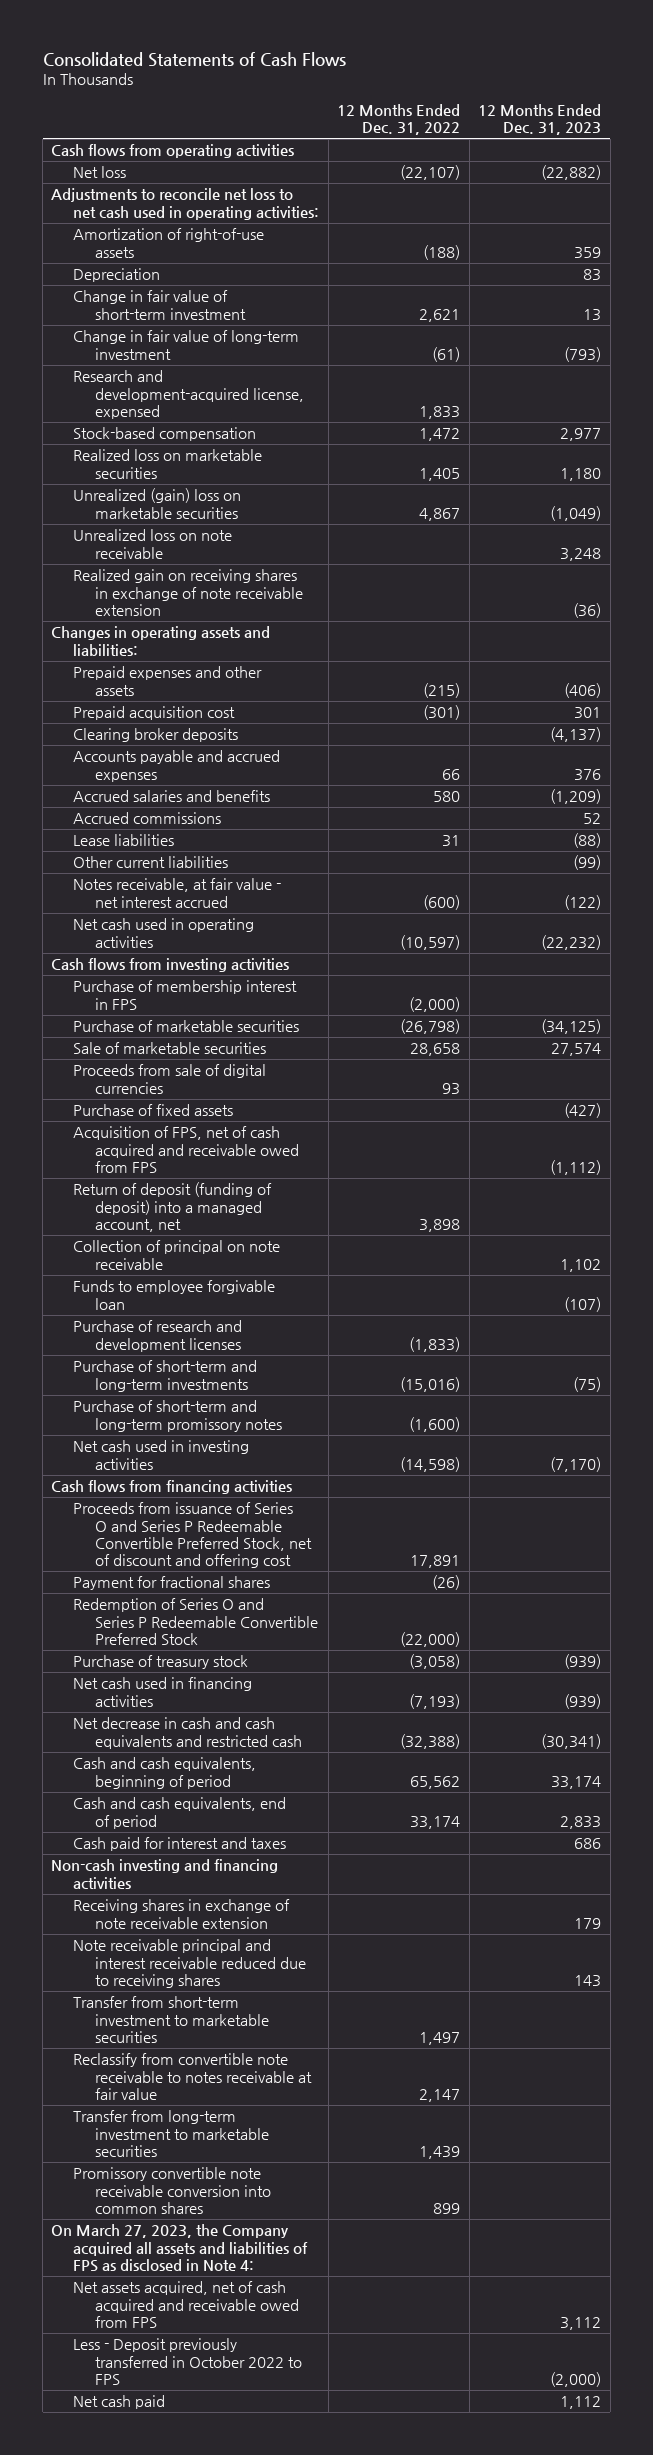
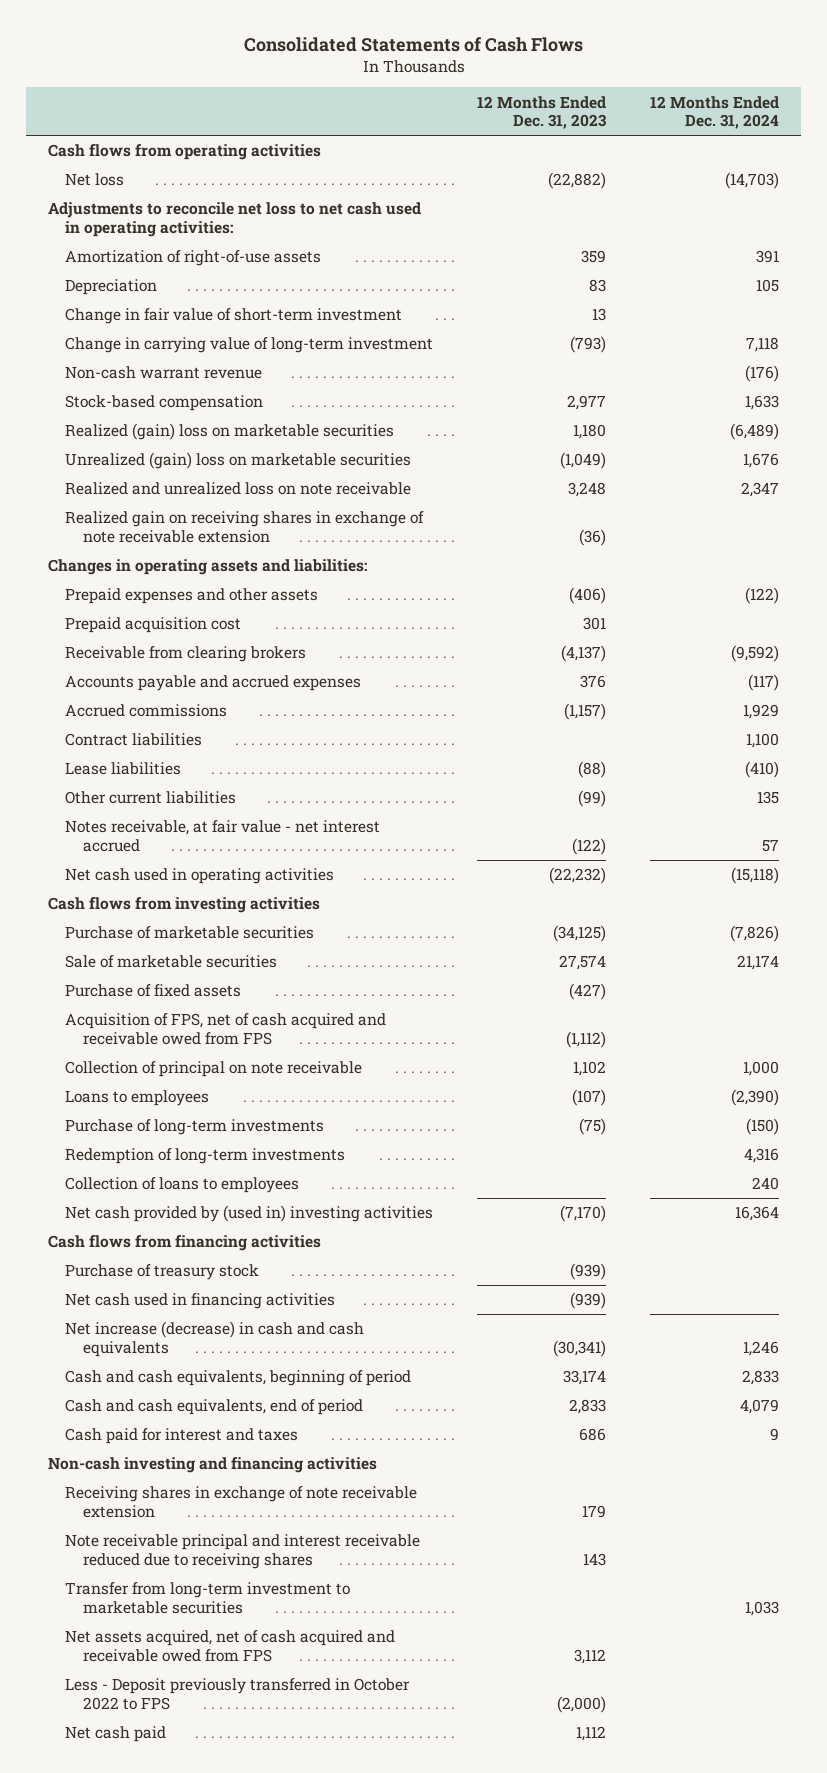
- | 12 Months Ended Dec. 31, 2022 | 12 Months Ended Dec. 31, 2023
+ | 12 Months Ended Dec. 31, 2023 | 12 Months Ended Dec. 31, 2024
- Change in fair value of long-term investment | (61) | (793)
- Research and development-acquired license, expensed | 1,833 |
+ Change in carrying value of long-term investment | (793) | 7,118
+ Non-cash warrant revenue | | (176)
- Realized loss on marketable securities | 1,405 | 1,180
+ Realized (gain) loss on marketable securities | 1,180 | (6,489)
- Unrealized loss on note receivable | | 3,248
+ Realized and unrealized loss on note receivable | 3,248 | 2,347
- Clearing broker deposits | | (4,137)
+ Receivable from clearing brokers | (4,137) | (9,592)
- Accrued salaries and benefits | 580 | (1,209)
- Accrued commissions | | 52
+ Accrued commissions | (1,157) | 1,929
+ Contract liabilities | | 1,100
- Purchase of membership interest in FPS | (2,000) |
- Proceeds from sale of digital currencies | 93 |
- Return of deposit (funding of deposit) into a managed account, net | 3,898 |
- Funds to employee forgivable loan | | (107)
- Purchase of research and development licenses | (1,833) |
- Purchase of short-term and long-term investments | (15,016) | (75)
- Purchase of short-term and long-term promissory notes | (1,600) |
- Net cash used in investing activities | (14,598) | (7,170)
+ Loans to employees | (107) | (2,390)
+ Purchase of long-term investments | (75) | (150)
+ Redemption of long-term investments | | 4,316
+ Collection of loans to employees | | 240
+ Net cash provided by (used in) investing activities | (7,170) | 16,364
- Proceeds from issuance of Series O and Series P Redeemable Convertible Preferred Stock, net of discount and offering cost | 17,891 |
- Payment for fractional shares | (26) |
- Redemption of Series O and Series P Redeemable Convertible Preferred Stock | (22,000) |
- Net decrease in cash and cash equivalents and restricted cash | (32,388) | (30,341)
+ Net increase (decrease) in cash and cash equivalents | (30,341) | 1,246
- Transfer from short-term investment to marketable securities | 1,497 |
- Reclassify from convertible note receivable to notes receivable at fair value | 2,147 |
- Promissory convertible note receivable conversion into common shares | 899 |
- On March 27, 2023, the Company acquired all assets and liabilities of FPS as disclosed in Note 4:

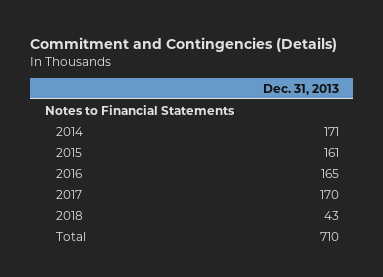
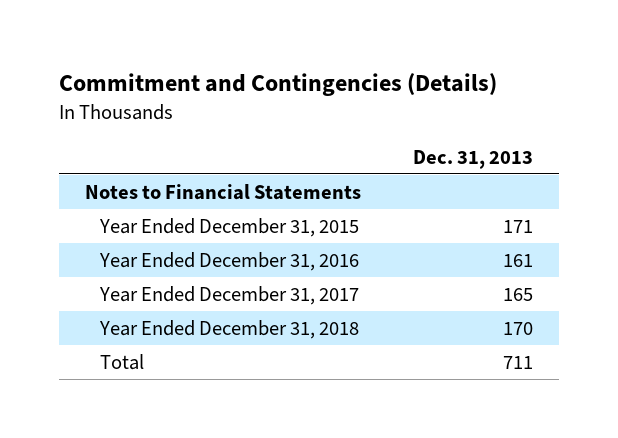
- 2014 | 171
- 2015 | 161
- 2016 | 165
- 2017 | 170
- 2018 | 43
- Total | 710
+ Year Ended December 31, 2015 | 171
+ Year Ended December 31, 2016 | 161
+ Year Ended December 31, 2017 | 165
+ Year Ended December 31, 2018 | 170
+ Total | 711

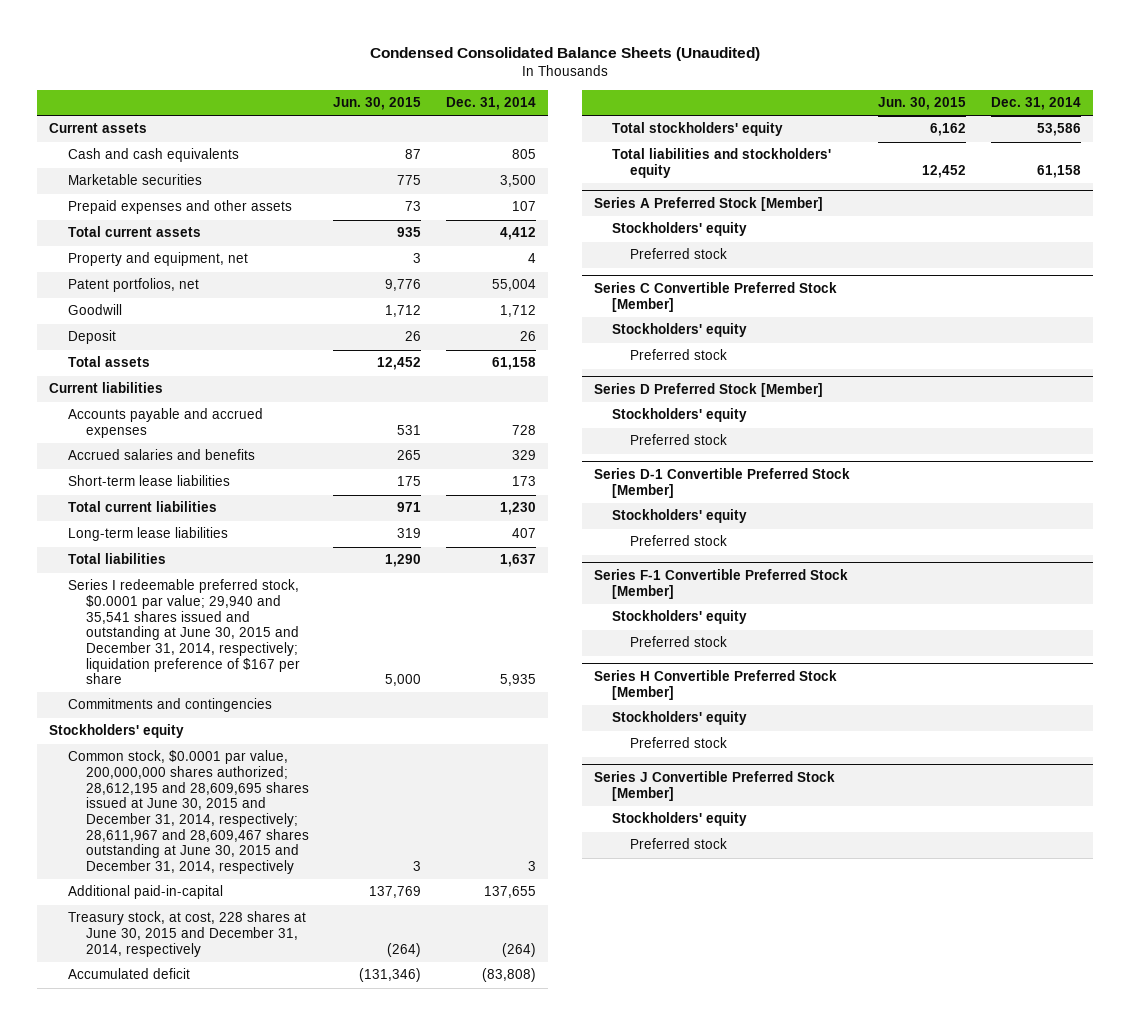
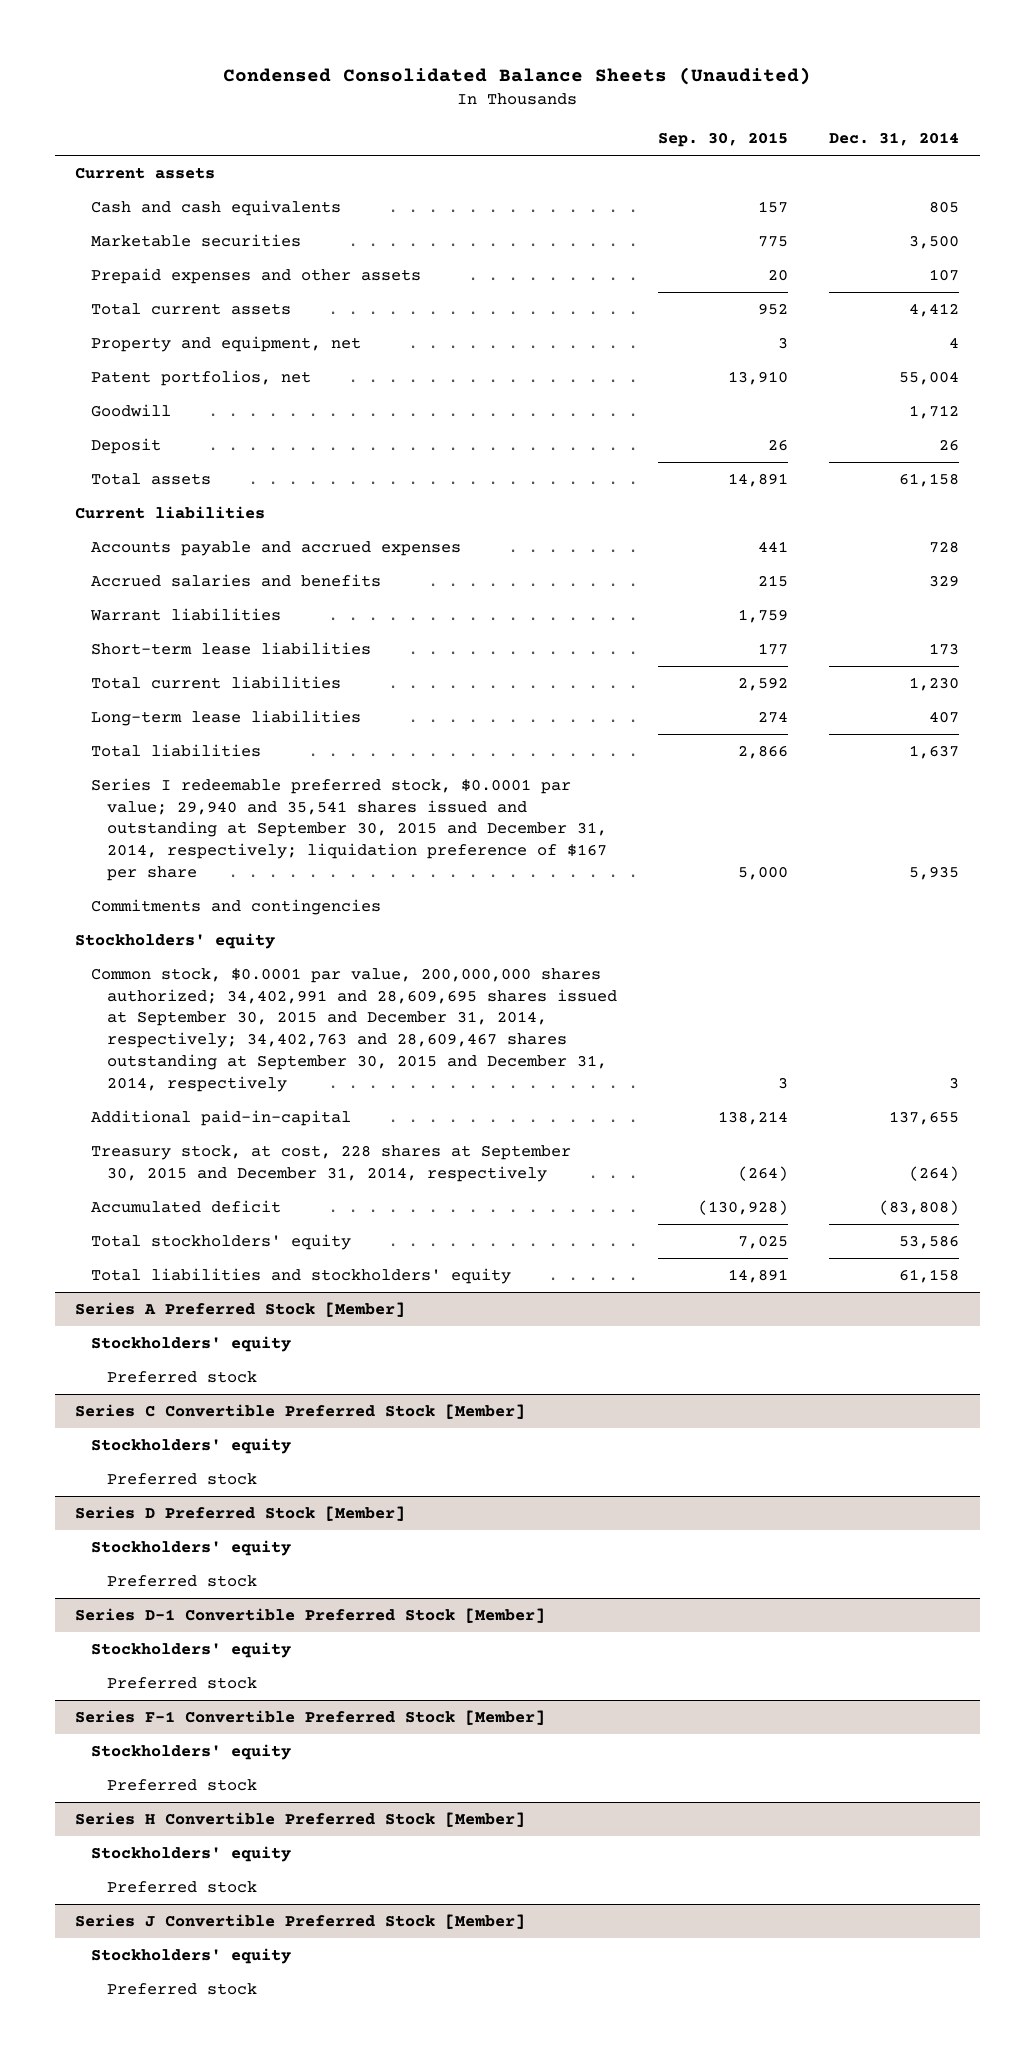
- | Jun. 30, 2015 | Dec. 31, 2014
+ | Sep. 30, 2015 | Dec. 31, 2014
+ Warrant liabilities | 1,759 |
- Series I redeemable preferred stock, $0.0001 par value; 29,940 and 35,541 shares issued and outstanding at June 30, 2015 and December 31, 2014, respectively; liquidation preference of $167 per share | 5,000 | 5,935
+ Series I redeemable preferred stock, $0.0001 par value; 29,940 and 35,541 shares issued and outstanding at September 30, 2015 and December 31, 2014, respectively; liquidation preference of $167 per share | 5,000 | 5,935
- Common stock, $0.0001 par value, 200,000,000 shares authorized; 28,612,195 and 28,609,695 shares issued at June 30, 2015 and December 31, 2014, respectively; 28,611,967 and 28,609,467 shares outstanding at June 30, 2015 and December 31, 2014, respectively | 3 | 3
+ Common stock, $0.0001 par value, 200,000,000 shares authorized; 34,402,991 and 28,609,695 shares issued at September 30, 2015 and December 31, 2014, respectively; 34,402,763 and 28,609,467 shares outstanding at September 30, 2015 and December 31, 2014, respectively | 3 | 3
- Treasury stock, at cost, 228 shares at June 30, 2015 and December 31, 2014, respectively | (264) | (264)
+ Treasury stock, at cost, 228 shares at September 30, 2015 and December 31, 2014, respectively | (264) | (264)

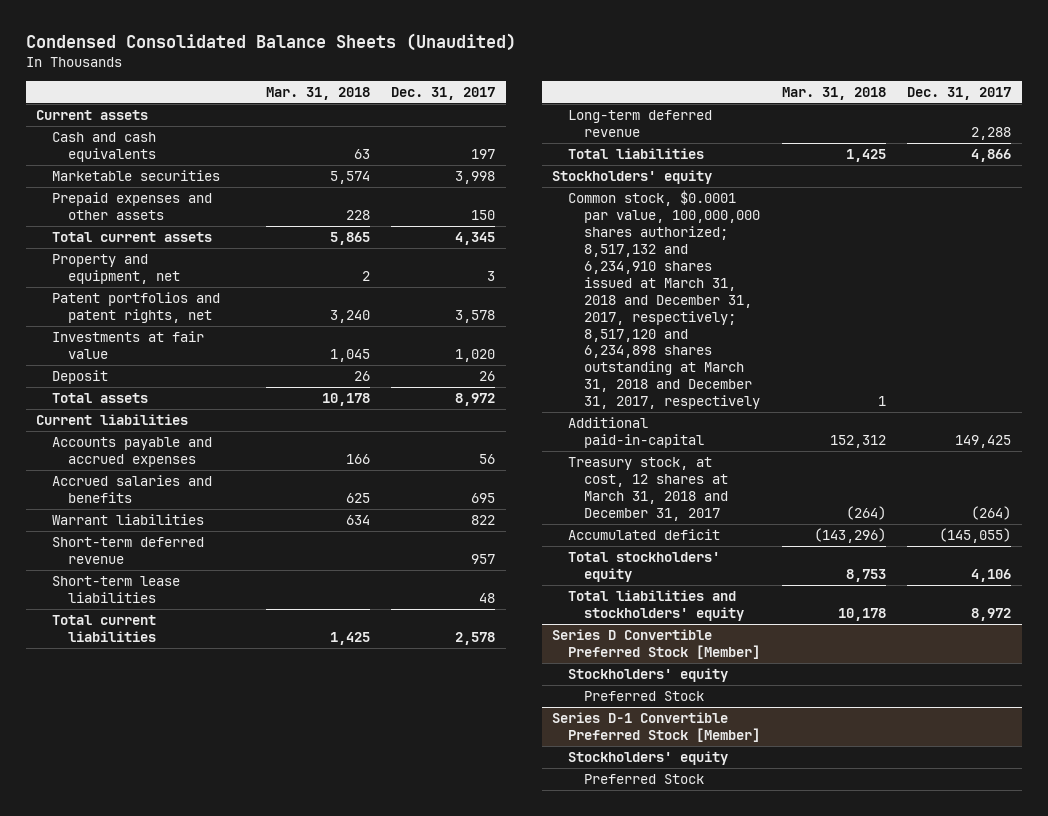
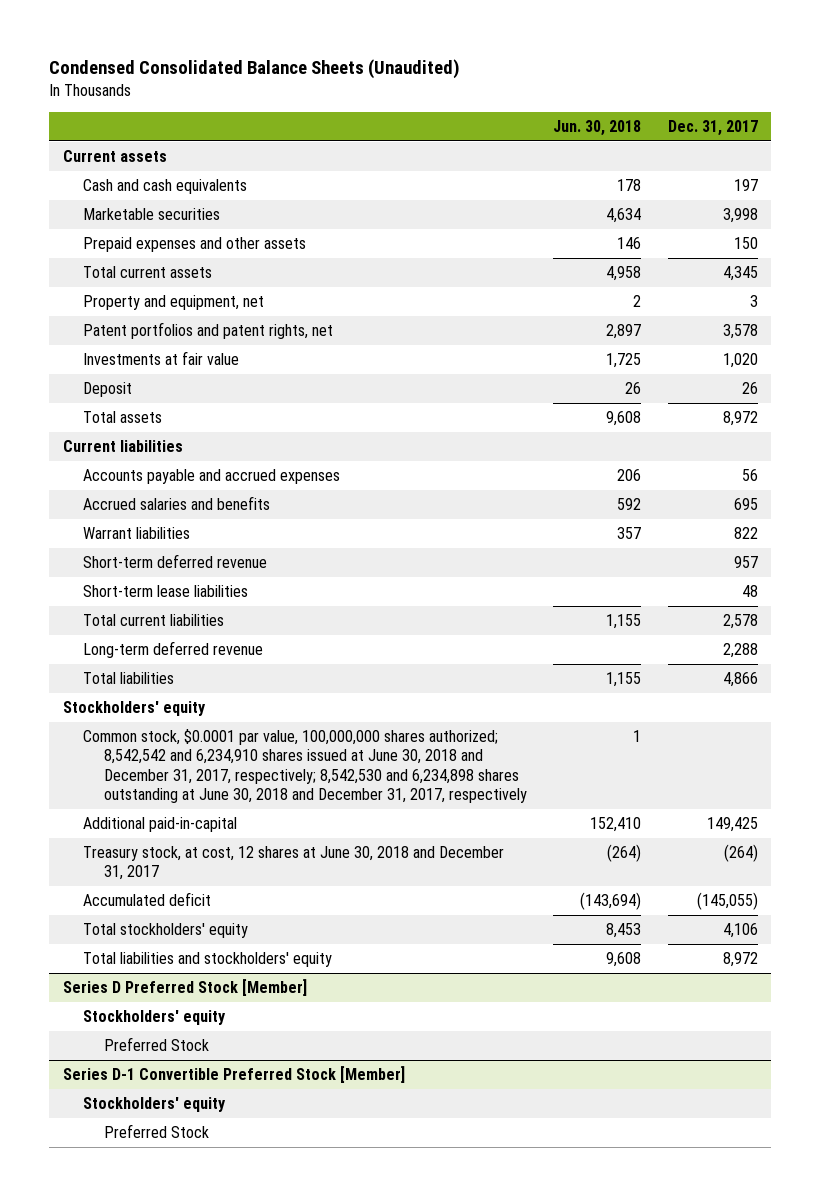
- | Mar. 31, 2018 | Dec. 31, 2017
+ | Jun. 30, 2018 | Dec. 31, 2017
- Common stock, $0.0001 par value, 100,000,000 shares authorized; 8,517,132 and 6,234,910 shares issued at March 31, 2018 and December 31, 2017, respectively; 8,517,120 and 6,234,898 shares outstanding at March 31, 2018 and December 31, 2017, respectively | 1 |
+ Common stock, $0.0001 par value, 100,000,000 shares authorized; 8,542,542 and 6,234,910 shares issued at June 30, 2018 and December 31, 2017, respectively; 8,542,530 and 6,234,898 shares outstanding at June 30, 2018 and December 31, 2017, respectively | 1 |
- Treasury stock, at cost, 12 shares at March 31, 2018 and December 31, 2017 | (264) | (264)
+ Treasury stock, at cost, 12 shares at June 30, 2018 and December 31, 2017 | (264) | (264)
- Series D Convertible Preferred Stock [Member]
+ Series D Preferred Stock [Member]

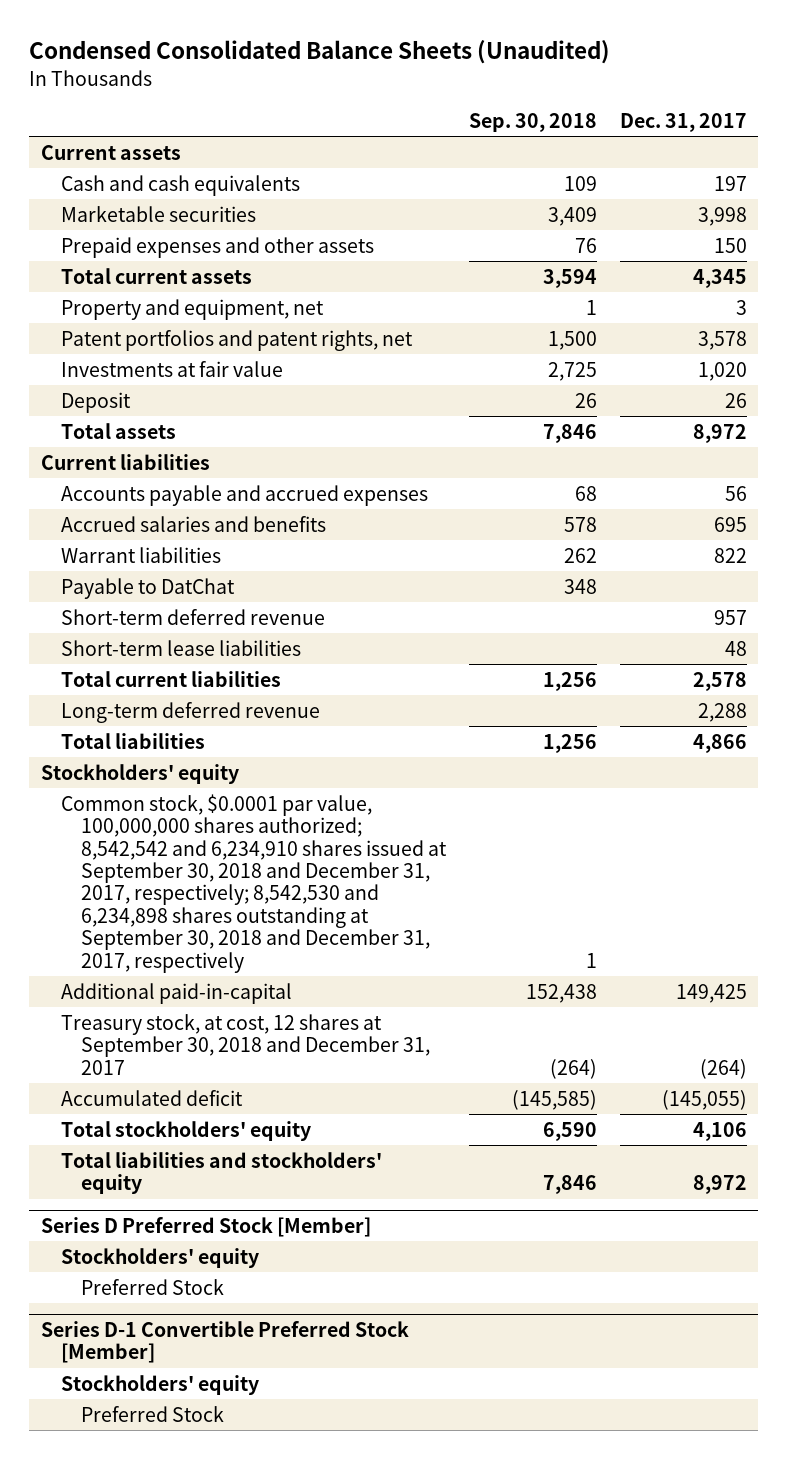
- | Jun. 30, 2018 | Dec. 31, 2017
+ | Sep. 30, 2018 | Dec. 31, 2017
+ Payable to DatChat | 348 |
- Common stock, $0.0001 par value, 100,000,000 shares authorized; 8,542,542 and 6,234,910 shares issued at June 30, 2018 and December 31, 2017, respectively; 8,542,530 and 6,234,898 shares outstanding at June 30, 2018 and December 31, 2017, respectively | 1 |
+ Common stock, $0.0001 par value, 100,000,000 shares authorized; 8,542,542 and 6,234,910 shares issued at September 30, 2018 and December 31, 2017, respectively; 8,542,530 and 6,234,898 shares outstanding at September 30, 2018 and December 31, 2017, respectively | 1 |
- Treasury stock, at cost, 12 shares at June 30, 2018 and December 31, 2017 | (264) | (264)
+ Treasury stock, at cost, 12 shares at September 30, 2018 and December 31, 2017 | (264) | (264)

